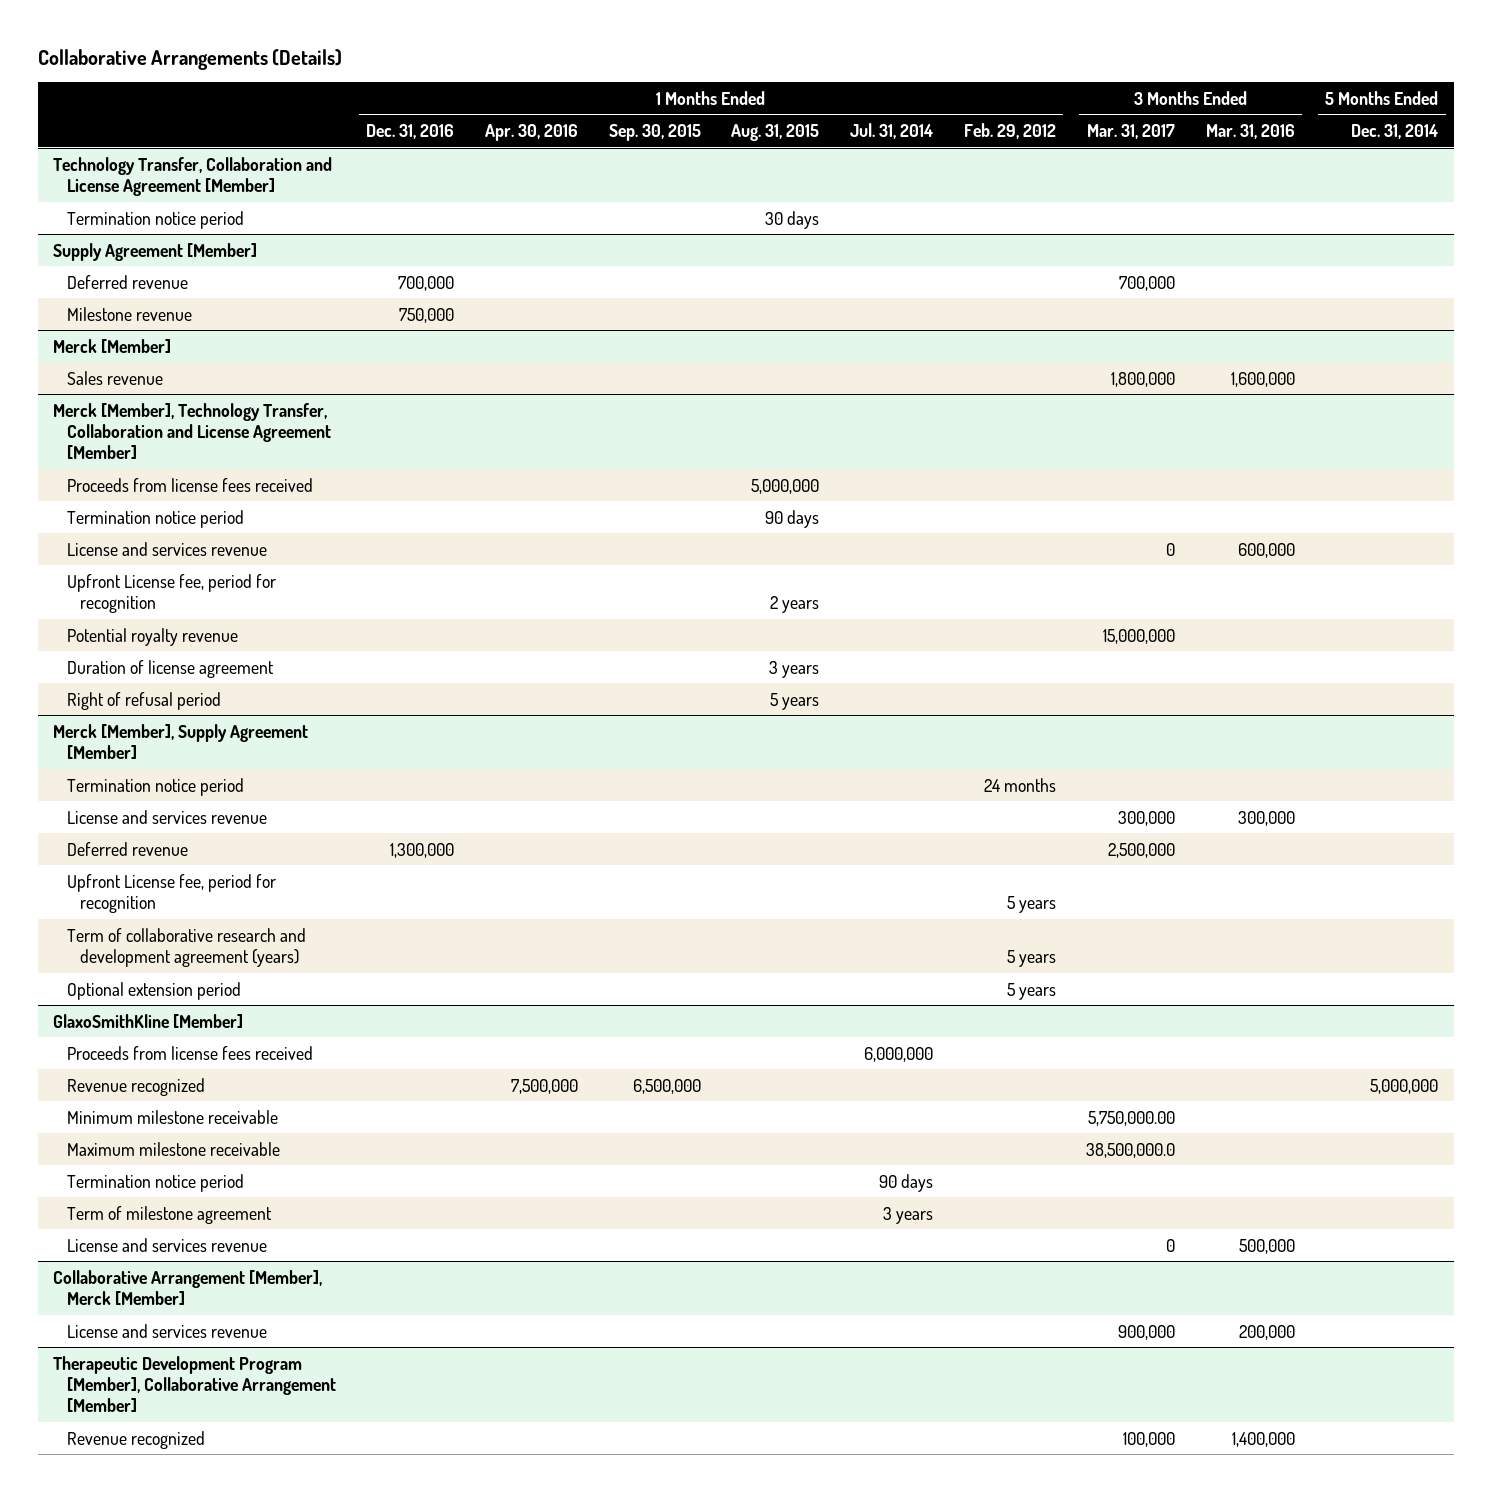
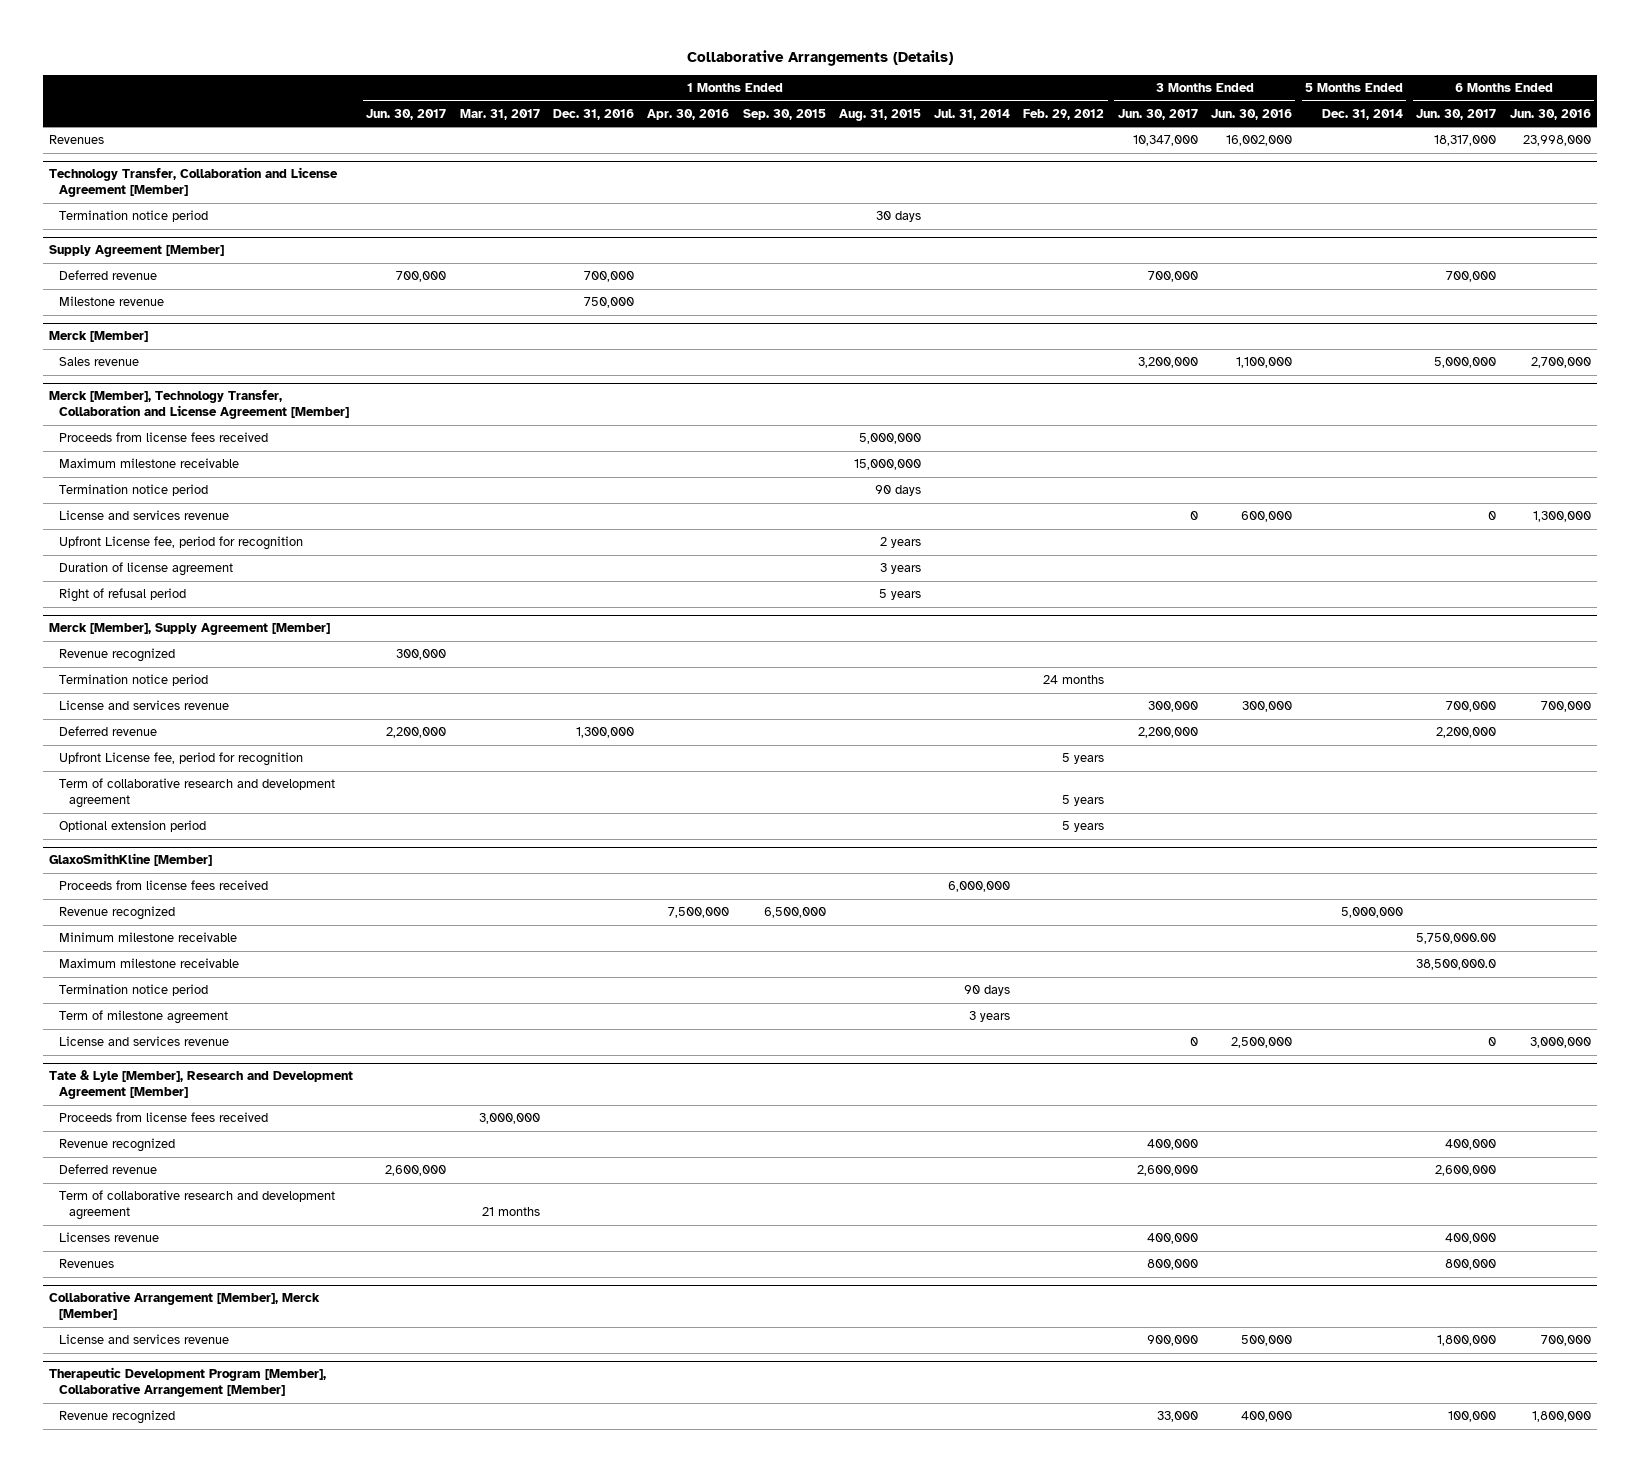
- | 1 Months Ended Dec. 31, 2016 | 1 Months Ended Apr. 30, 2016 | 1 Months Ended Sep. 30, 2015 | 1 Months Ended Aug. 31, 2015 | 1 Months Ended Jul. 31, 2014 | 1 Months Ended Feb. 29, 2012 | 3 Months Ended Mar. 31, 2017 | 3 Months Ended Mar. 31, 2016 | 5 Months Ended Dec. 31, 2014
+ | 1 Months Ended Jun. 30, 2017 | 1 Months Ended Mar. 31, 2017 | 1 Months Ended Dec. 31, 2016 | 1 Months Ended Apr. 30, 2016 | 1 Months Ended Sep. 30, 2015 | 1 Months Ended Aug. 31, 2015 | 1 Months Ended Jul. 31, 2014 | 1 Months Ended Feb. 29, 2012 | 3 Months Ended Jun. 30, 2017 | 3 Months Ended Jun. 30, 2016 | 5 Months Ended Dec. 31, 2014 | 6 Months Ended Jun. 30, 2017 | 6 Months Ended Jun. 30, 2016
+ Revenues | | | | | | | | | 10,347,000 | 16,002,000 | | 18,317,000 | 23,998,000
@ Merck [Member], Technology Transfer, Collaboration and License Agreement [Member]
+ Maximum milestone receivable | | | | | | 15,000,000 | | | | | | |
- Potential royalty revenue | | | | | | | 15,000,000 | |
@ Merck [Member], Supply Agreement [Member]
+ Revenue recognized | 300,000 | | | | | | | | | | | |
- Term of collaborative research and development agreement (years) | | | | | | 5 years | | |
+ Term of collaborative research and development agreement | | | | | | | | 5 years | | | | |
+ Tate & Lyle [Member], Research and Development Agreement [Member]
+ Proceeds from license fees received | | 3,000,000 | | | | | | | | | | |
+ Revenue recognized | | | | | | | | | 400,000 | | | 400,000 |
+ Deferred revenue | 2,600,000 | | | | | | | | 2,600,000 | | | 2,600,000 |
+ Term of collaborative research and development agreement | | 21 months | | | | | | | | | | |
+ Licenses revenue | | | | | | | | | 400,000 | | | 400,000 |
+ Revenues | | | | | | | | | 800,000 | | | 800,000 |

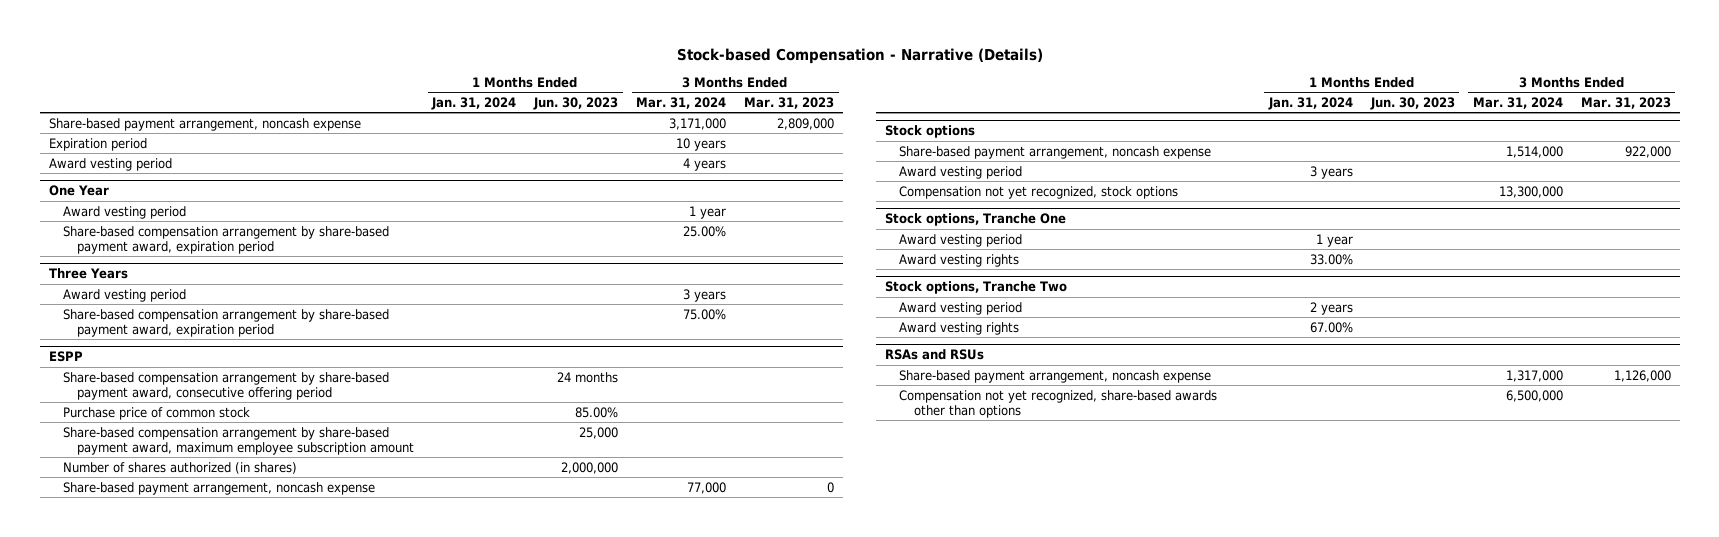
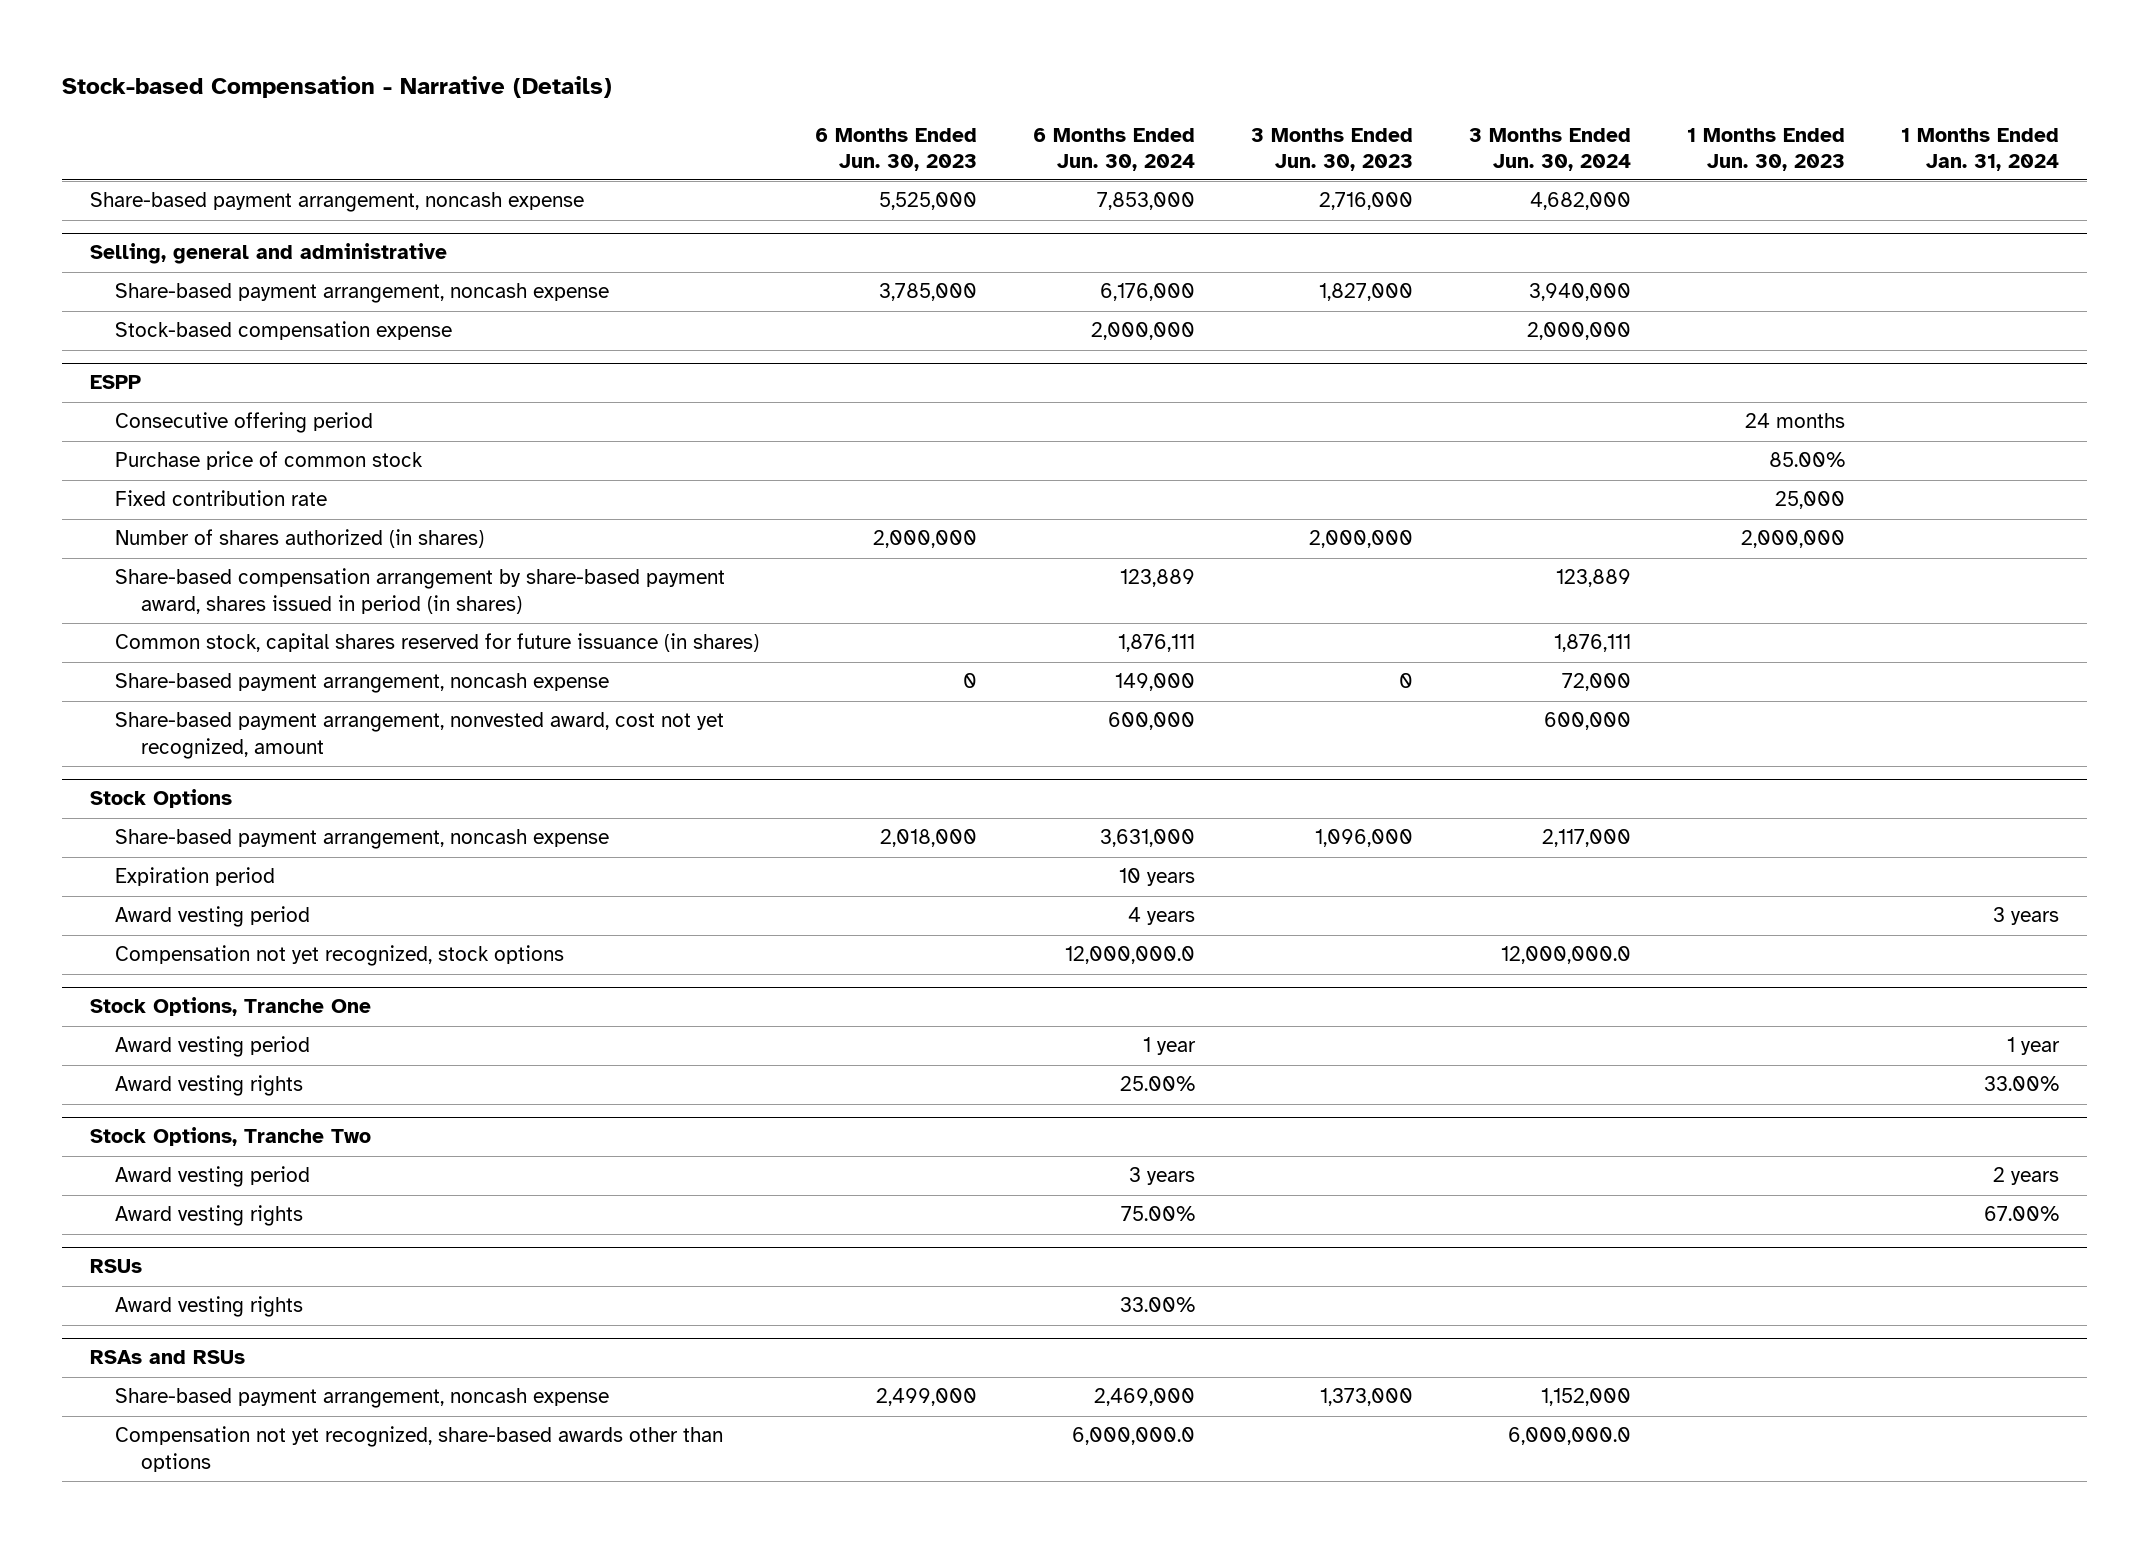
- | 1 Months Ended Jan. 31, 2024 | 1 Months Ended Jun. 30, 2023 | 3 Months Ended Mar. 31, 2024 | 3 Months Ended Mar. 31, 2023
+ | 6 Months Ended Jun. 30, 2023 | 6 Months Ended Jun. 30, 2024 | 3 Months Ended Jun. 30, 2023 | 3 Months Ended Jun. 30, 2024 | 1 Months Ended Jun. 30, 2023 | 1 Months Ended Jan. 31, 2024
- Expiration period | | | 10 years |
- Award vesting period | | | 4 years |
- One Year
- Award vesting period | | | 1 year |
- Share-based compensation arrangement by share-based payment award, expiration period | | | 25.00% |
- Three Years
- Award vesting period | | | 3 years |
- Share-based compensation arrangement by share-based payment award, expiration period | | | 75.00% |
+ Selling, general and administrative
+ Share-based payment arrangement, noncash expense | 3,785,000 | 6,176,000 | 1,827,000 | 3,940,000 | |
+ Stock-based compensation expense | | 2,000,000 | | 2,000,000 | |
@ ESPP
- Share-based compensation arrangement by share-based payment award, consecutive offering period | | 24 months | |
+ Consecutive offering period | | | | | 24 months |
- Share-based compensation arrangement by share-based payment award, maximum employee subscription amount | | 25,000 | |
+ Fixed contribution rate | | | | | 25,000 |
+ Share-based compensation arrangement by share-based payment award, shares issued in period (in shares) | | 123,889 | | 123,889 | |
+ Common stock, capital shares reserved for future issuance (in shares) | | 1,876,111 | | 1,876,111 | |
- Stock options
@ ESPP
+ Share-based payment arrangement, nonvested award, cost not yet recognized, amount | | 600,000 | | 600,000 | |
+ Stock Options
+ Expiration period | | 10 years | | | |
- Stock options, Tranche One
+ Stock Options, Tranche One
- Stock options, Tranche Two
+ Stock Options, Tranche Two
+ RSUs
+ Award vesting rights | | 33.00% | | | |

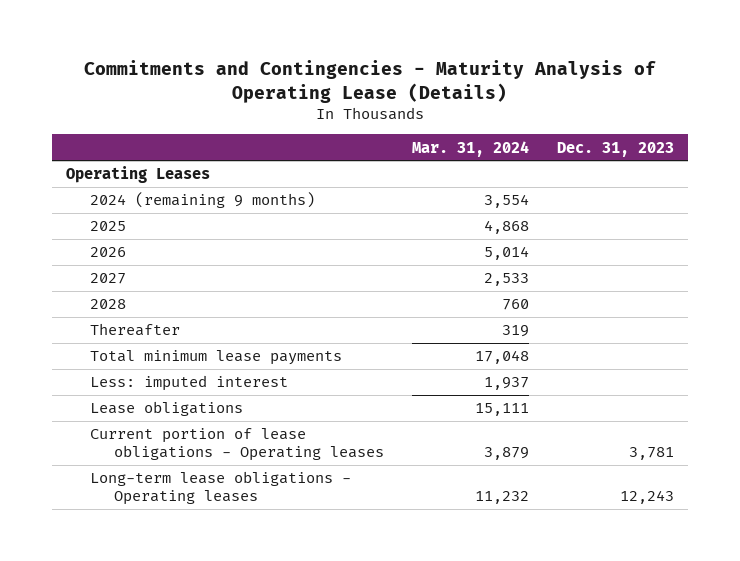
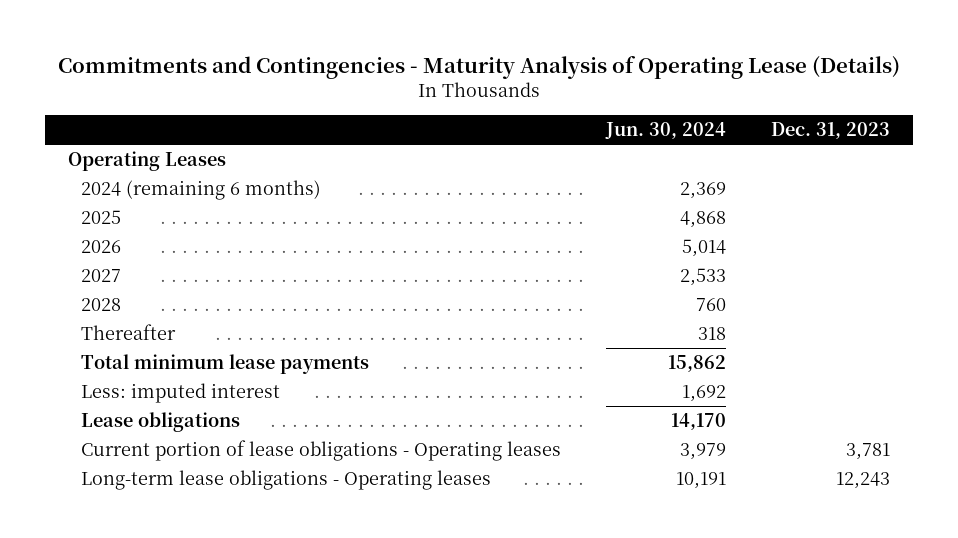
- | Mar. 31, 2024 | Dec. 31, 2023
+ | Jun. 30, 2024 | Dec. 31, 2023
- 2024 (remaining 9 months) | 3,554 |
+ 2024 (remaining 6 months) | 2,369 |

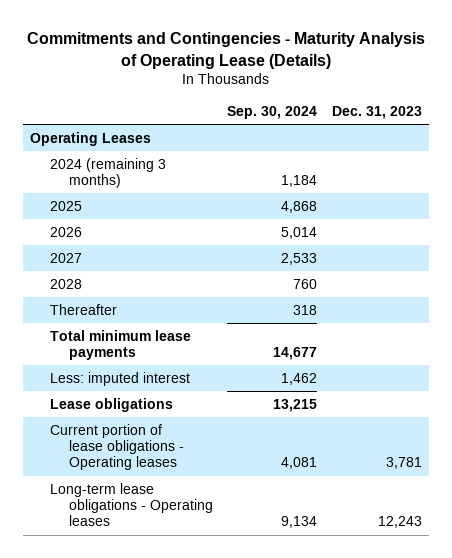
- | Jun. 30, 2024 | Dec. 31, 2023
+ | Sep. 30, 2024 | Dec. 31, 2023
- 2024 (remaining 6 months) | 2,369 |
+ 2024 (remaining 3 months) | 1,184 |

